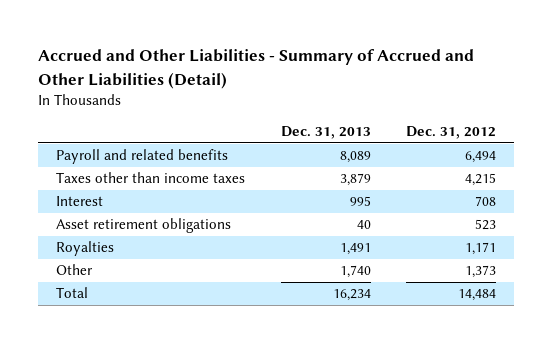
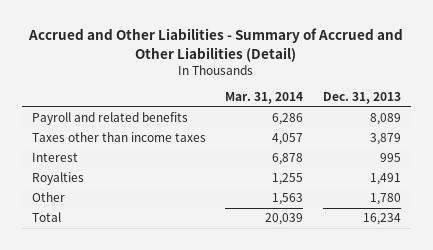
- | Dec. 31, 2013 | Dec. 31, 2012
+ | Mar. 31, 2014 | Dec. 31, 2013
- Asset retirement obligations | 40 | 523
- Other | 1,740 | 1,373
+ Other | 1,563 | 1,780

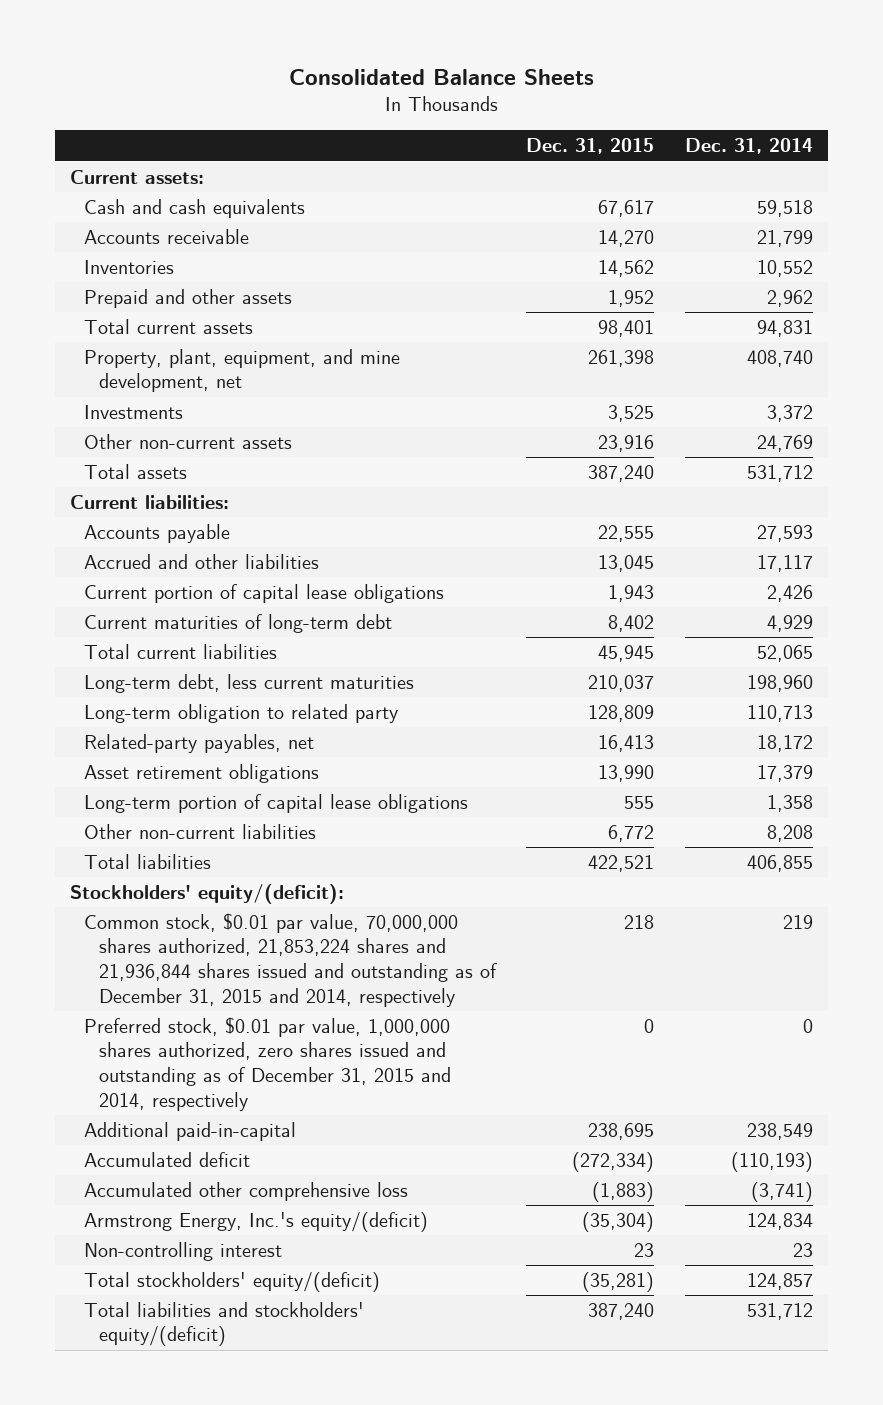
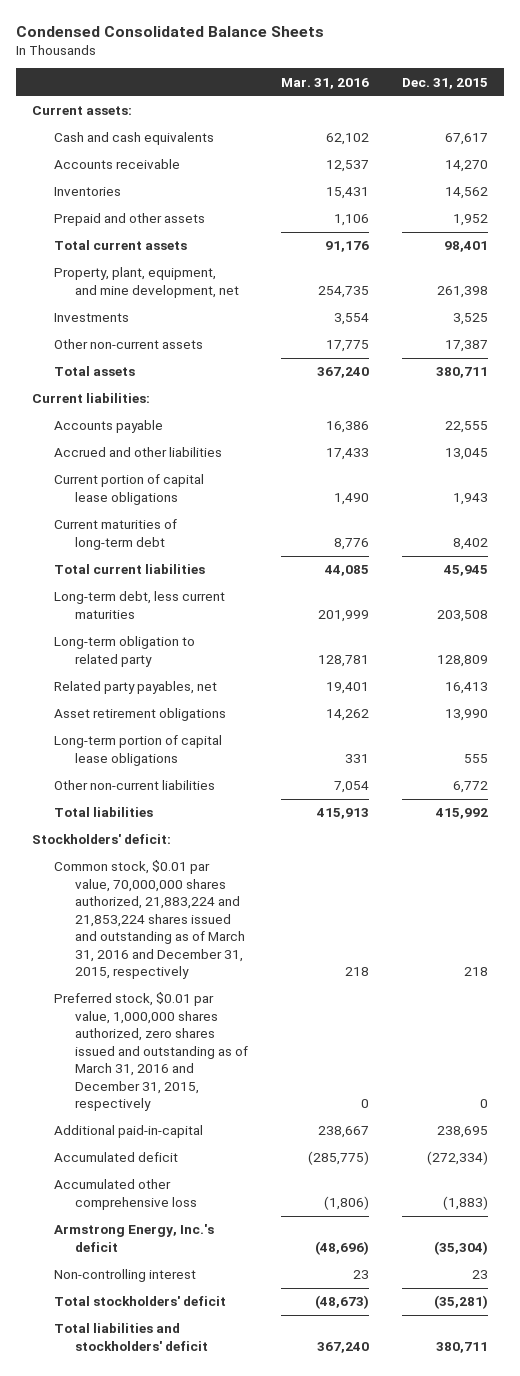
- Consolidated Balance Sheets
+ Condensed Consolidated Balance Sheets
- | Dec. 31, 2015 | Dec. 31, 2014
+ | Mar. 31, 2016 | Dec. 31, 2015
- Other non-current assets | 23,916 | 24,769
- Total assets | 387,240 | 531,712
+ Other non-current assets | 17,775 | 17,387
+ Total assets | 367,240 | 380,711
- Long-term debt, less current maturities | 210,037 | 198,960
+ Long-term debt, less current maturities | 201,999 | 203,508
- Related-party payables, net | 16,413 | 18,172
+ Related party payables, net | 19,401 | 16,413
- Total liabilities | 422,521 | 406,855
- Stockholders' equity/(deficit):
- Common stock, $0.01 par value, 70,000,000 shares authorized, 21,853,224 shares and 21,936,844 shares issued and outstanding as of December 31, 2015 and 2014, respectively | 218 | 219
- Preferred stock, $0.01 par value, 1,000,000 shares authorized, zero shares issued and outstanding as of December 31, 2015 and 2014, respectively | 0 | 0
+ Total liabilities | 415,913 | 415,992
+ Stockholders' deficit:
+ Common stock, $0.01 par value, 70,000,000 shares authorized, 21,883,224 and 21,853,224 shares issued and outstanding as of March 31, 2016 and December 31, 2015, respectively | 218 | 218
+ Preferred stock, $0.01 par value, 1,000,000 shares authorized, zero shares issued and outstanding as of March 31, 2016 and December 31, 2015, respectively | 0 | 0
- Armstrong Energy, Inc.'s equity/(deficit) | (35,304) | 124,834
+ Armstrong Energy, Inc.'s deficit | (48,696) | (35,304)
- Total stockholders' equity/(deficit) | (35,281) | 124,857
- Total liabilities and stockholders' equity/(deficit) | 387,240 | 531,712
+ Total stockholders' deficit | (48,673) | (35,281)
+ Total liabilities and stockholders' deficit | 367,240 | 380,711

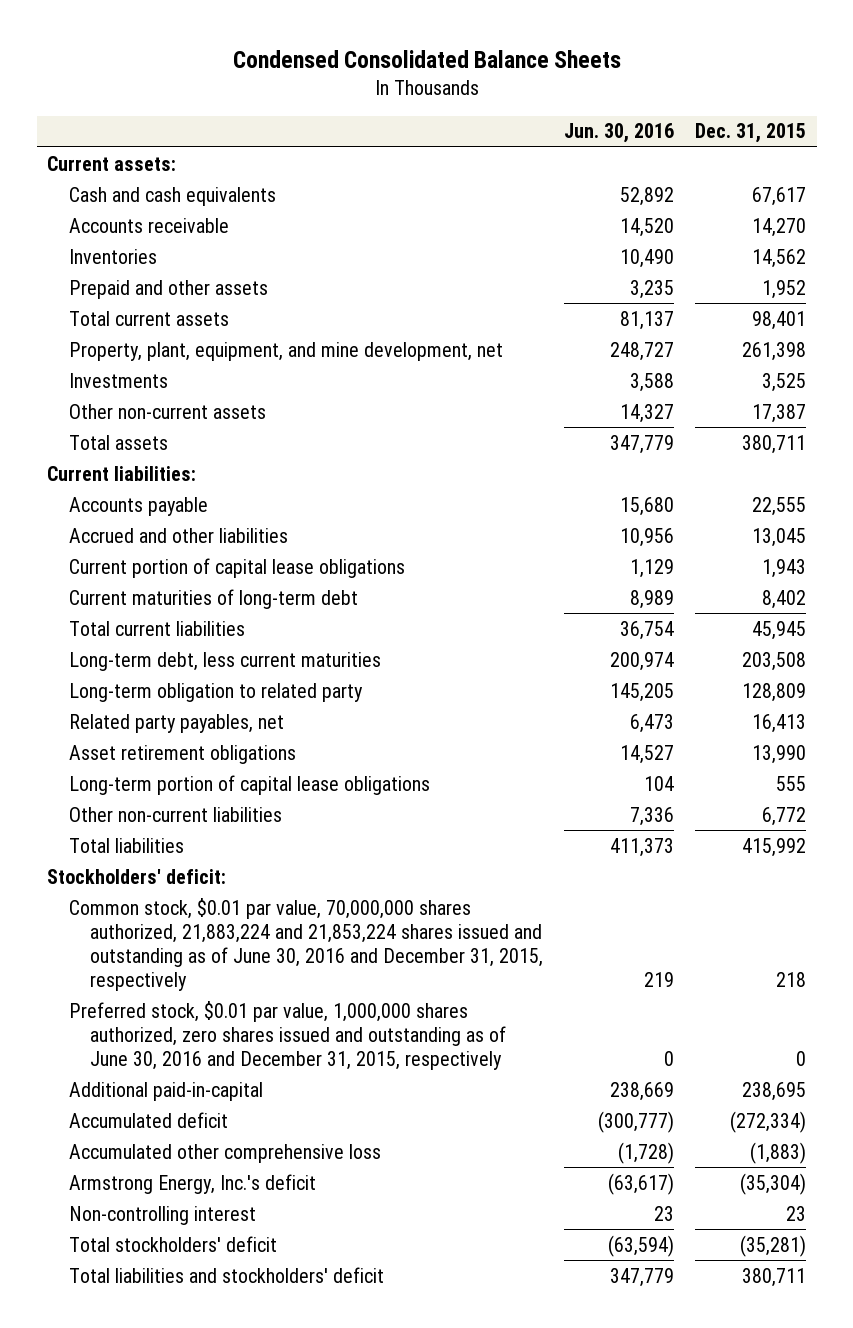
- | Mar. 31, 2016 | Dec. 31, 2015
+ | Jun. 30, 2016 | Dec. 31, 2015
- Common stock, $0.01 par value, 70,000,000 shares authorized, 21,883,224 and 21,853,224 shares issued and outstanding as of March 31, 2016 and December 31, 2015, respectively | 218 | 218
- Preferred stock, $0.01 par value, 1,000,000 shares authorized, zero shares issued and outstanding as of March 31, 2016 and December 31, 2015, respectively | 0 | 0
+ Common stock, $0.01 par value, 70,000,000 shares authorized, 21,883,224 and 21,853,224 shares issued and outstanding as of June 30, 2016 and December 31, 2015, respectively | 219 | 218
+ Preferred stock, $0.01 par value, 1,000,000 shares authorized, zero shares issued and outstanding as of June 30, 2016 and December 31, 2015, respectively | 0 | 0

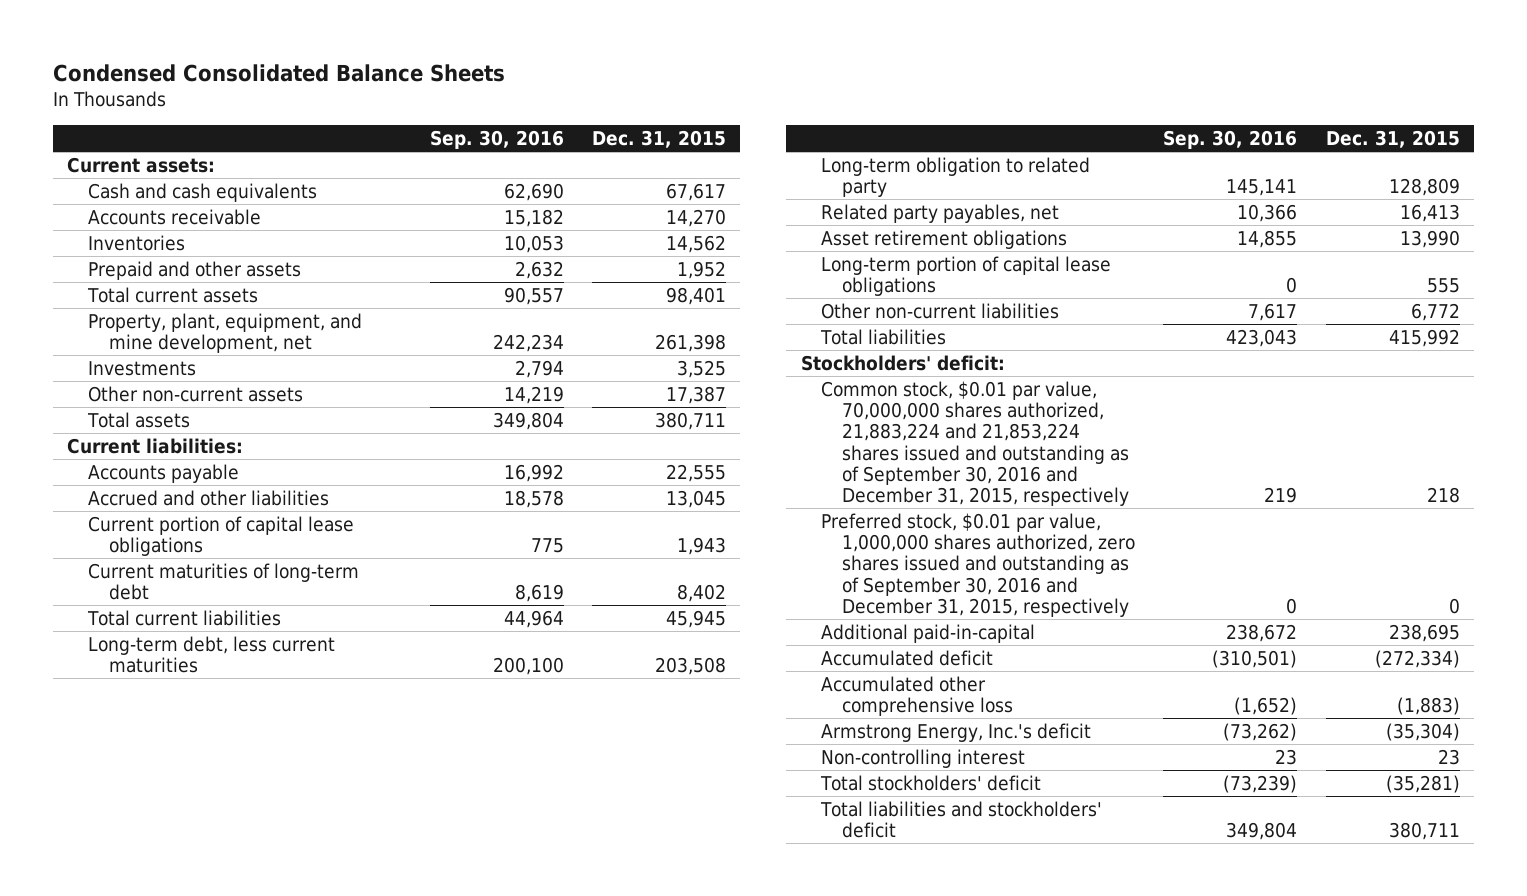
- | Jun. 30, 2016 | Dec. 31, 2015
+ | Sep. 30, 2016 | Dec. 31, 2015
- Common stock, $0.01 par value, 70,000,000 shares authorized, 21,883,224 and 21,853,224 shares issued and outstanding as of June 30, 2016 and December 31, 2015, respectively | 219 | 218
- Preferred stock, $0.01 par value, 1,000,000 shares authorized, zero shares issued and outstanding as of June 30, 2016 and December 31, 2015, respectively | 0 | 0
+ Common stock, $0.01 par value, 70,000,000 shares authorized, 21,883,224 and 21,853,224 shares issued and outstanding as of September 30, 2016 and December 31, 2015, respectively | 219 | 218
+ Preferred stock, $0.01 par value, 1,000,000 shares authorized, zero shares issued and outstanding as of September 30, 2016 and December 31, 2015, respectively | 0 | 0

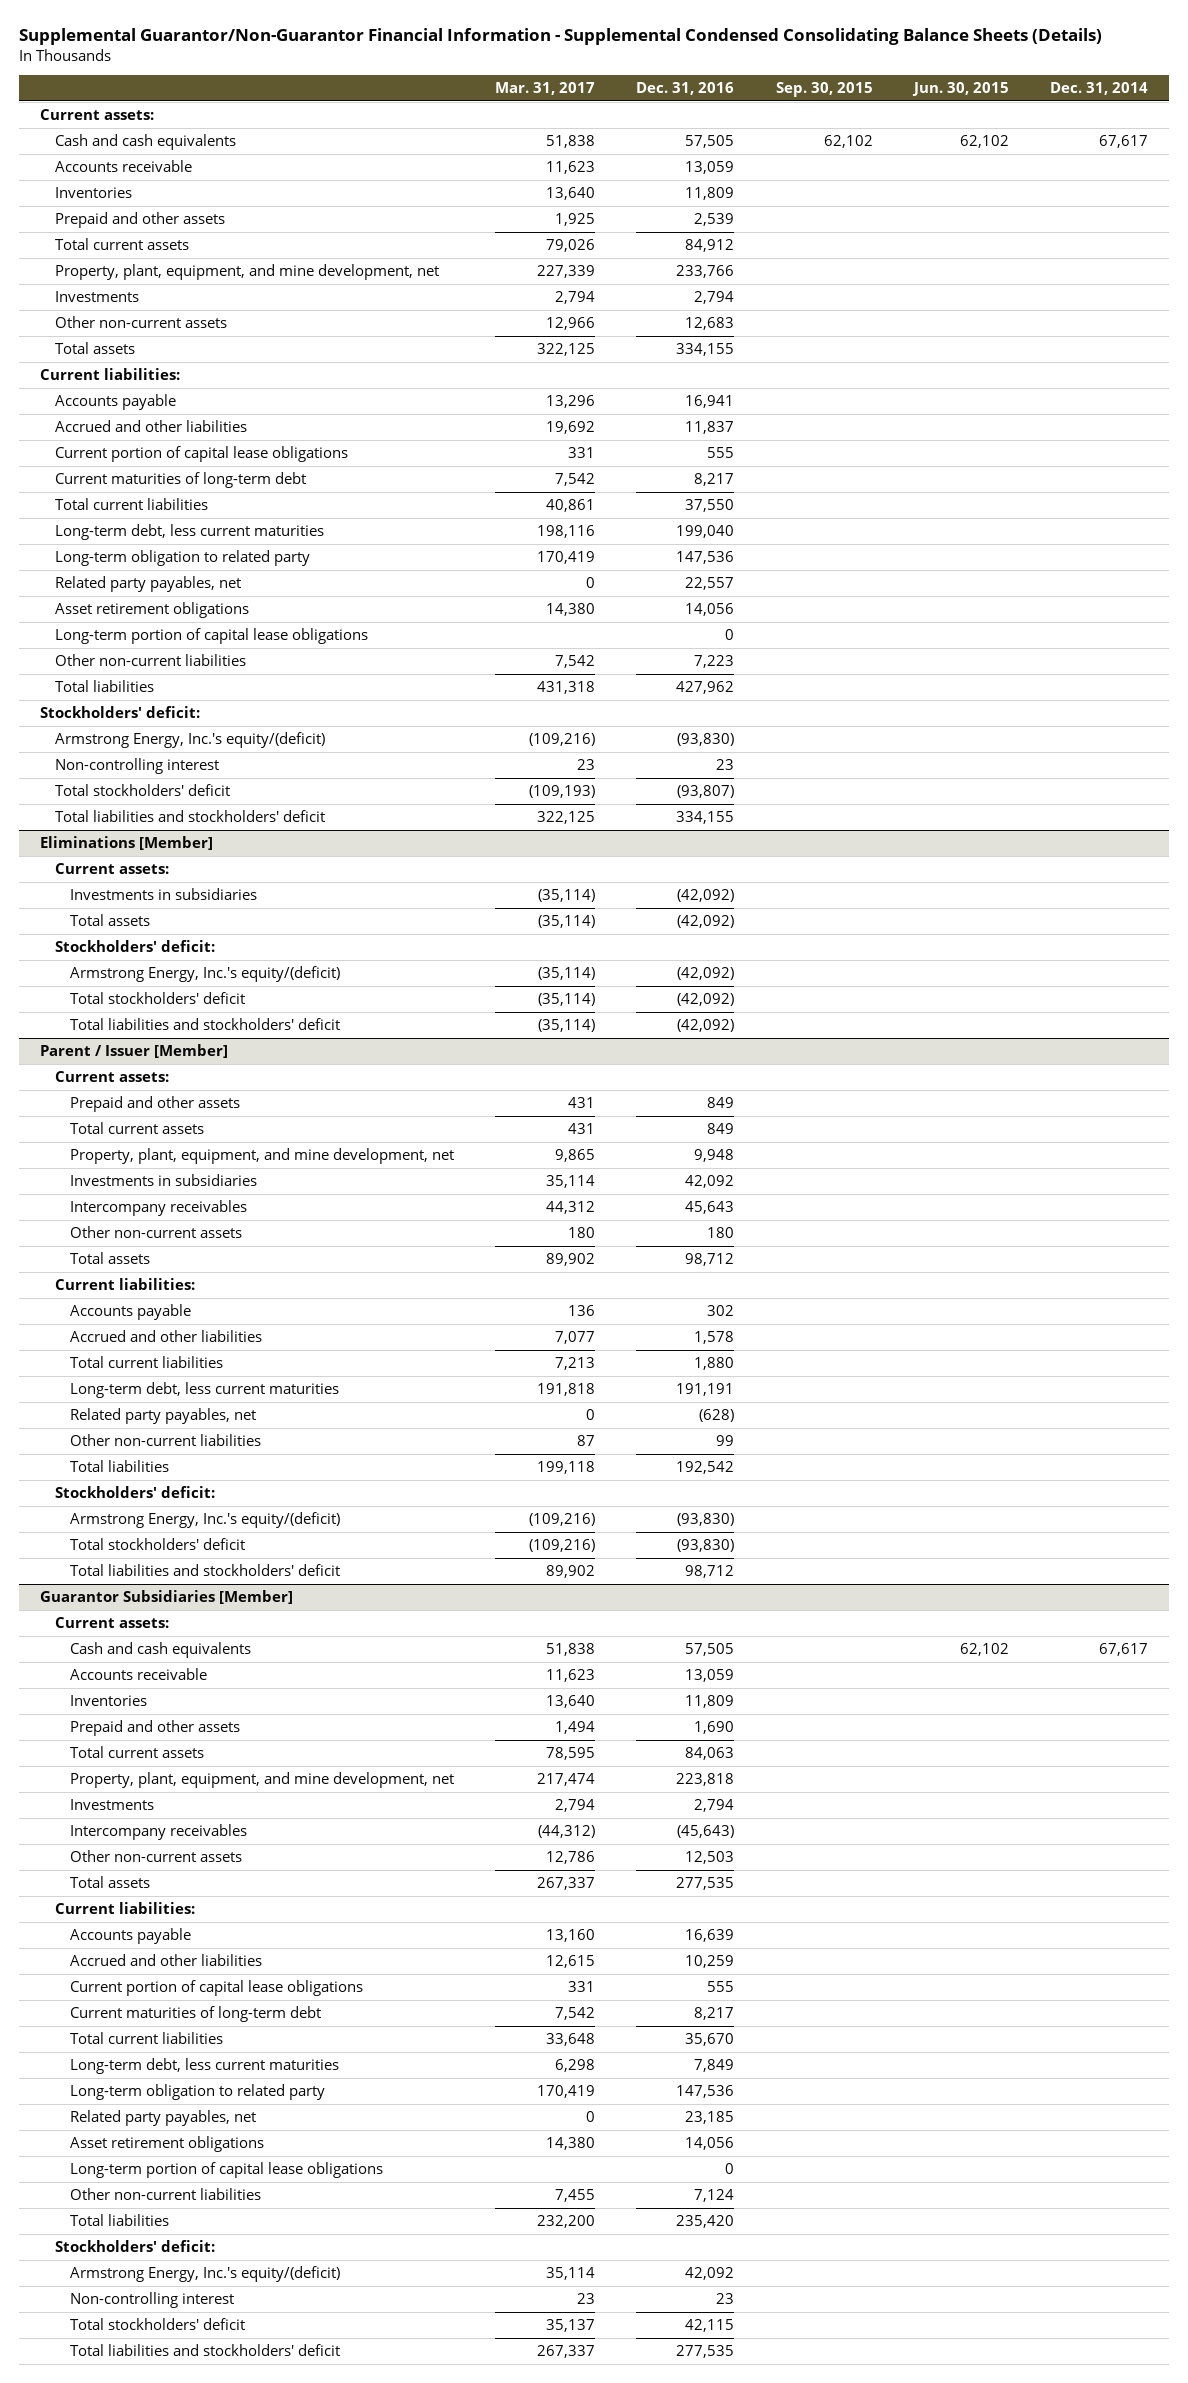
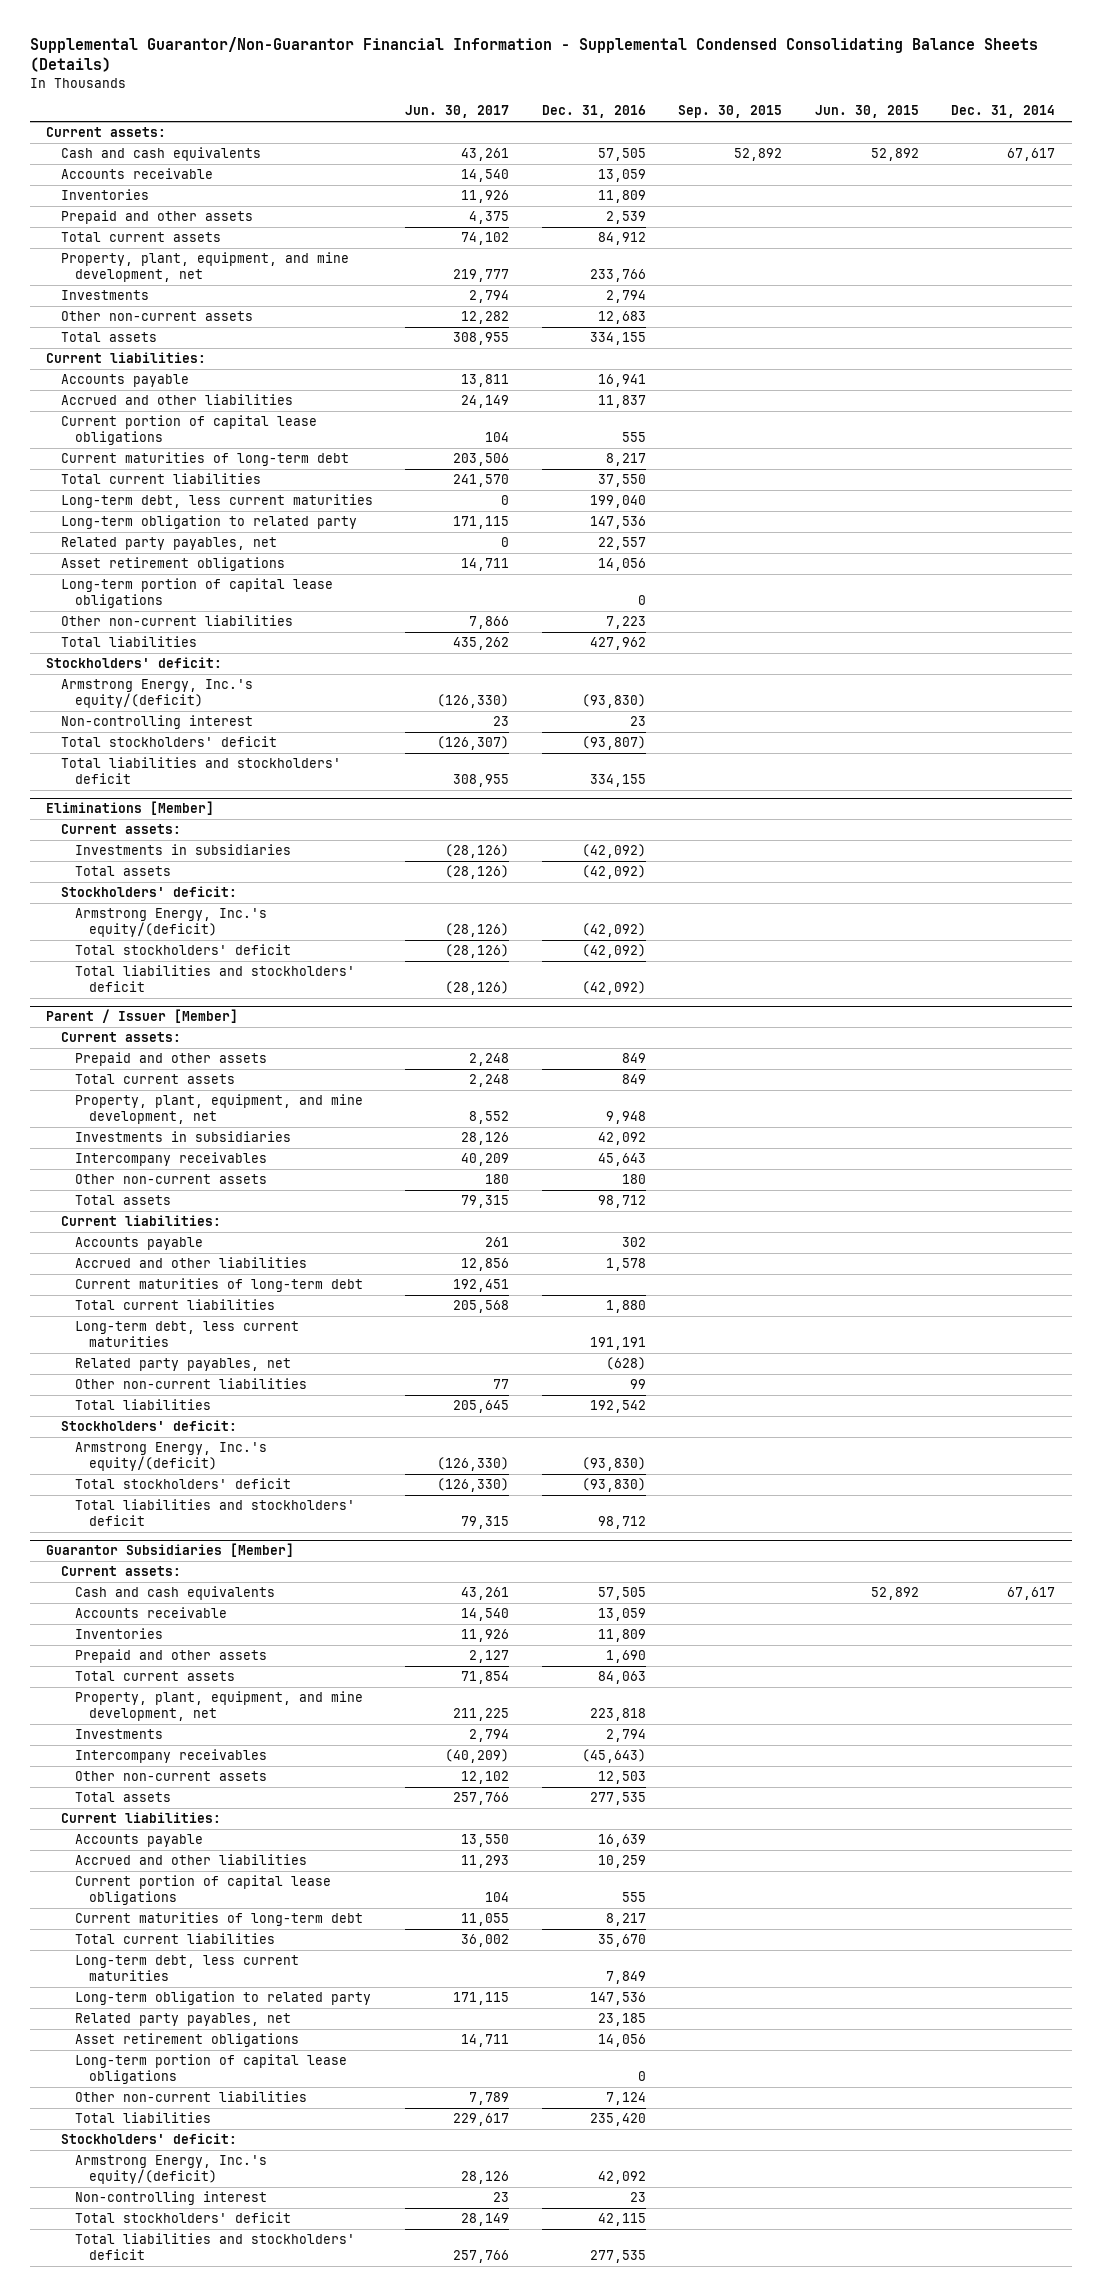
- | Mar. 31, 2017 | Dec. 31, 2016 | Sep. 30, 2015 | Jun. 30, 2015 | Dec. 31, 2014
+ | Jun. 30, 2017 | Dec. 31, 2016 | Sep. 30, 2015 | Jun. 30, 2015 | Dec. 31, 2014
- Cash and cash equivalents | 51,838 | 57,505 | 62,102 | 62,102 | 67,617
+ Cash and cash equivalents | 43,261 | 57,505 | 52,892 | 52,892 | 67,617
@ Parent / Issuer [Member]
+ Current maturities of long-term debt | 192,451 | | | |
@ Guarantor Subsidiaries [Member]
- Cash and cash equivalents | 51,838 | 57,505 | | 62,102 | 67,617
+ Cash and cash equivalents | 43,261 | 57,505 | | 52,892 | 67,617

